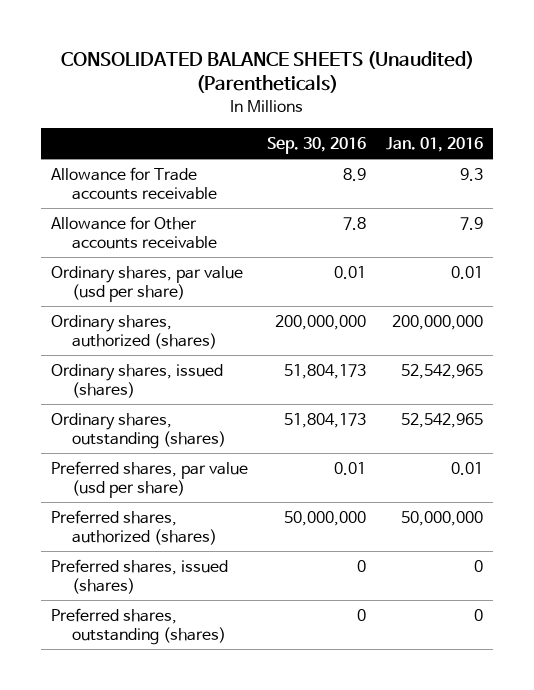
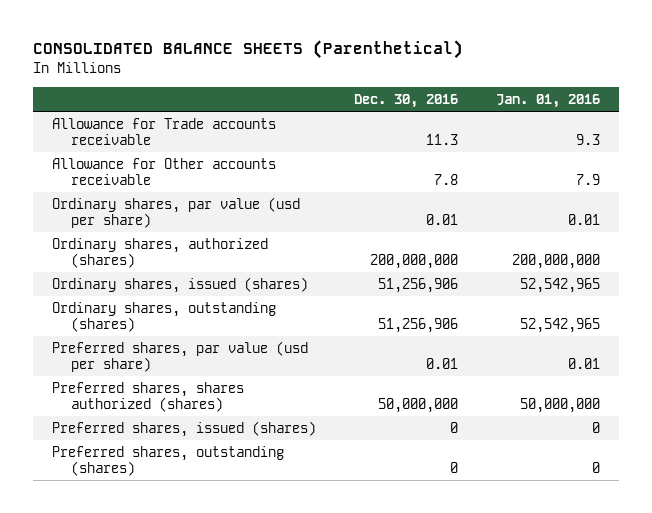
- CONSOLIDATED BALANCE SHEETS (Unaudited) (Parentheticals)
+ CONSOLIDATED BALANCE SHEETS (Parenthetical)
- | Sep. 30, 2016 | Jan. 01, 2016
+ | Dec. 30, 2016 | Jan. 01, 2016
- Preferred shares, authorized (shares) | 50,000,000 | 50,000,000
+ Preferred shares, shares authorized (shares) | 50,000,000 | 50,000,000

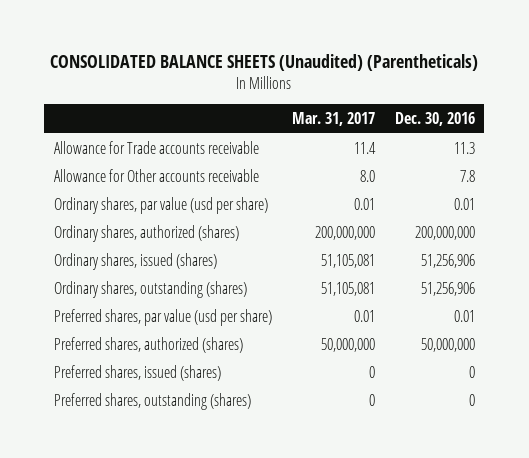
- CONSOLIDATED BALANCE SHEETS (Parenthetical)
+ CONSOLIDATED BALANCE SHEETS (Unaudited) (Parentheticals)
- | Dec. 30, 2016 | Jan. 01, 2016
+ | Mar. 31, 2017 | Dec. 30, 2016
- Preferred shares, shares authorized (shares) | 50,000,000 | 50,000,000
+ Preferred shares, authorized (shares) | 50,000,000 | 50,000,000

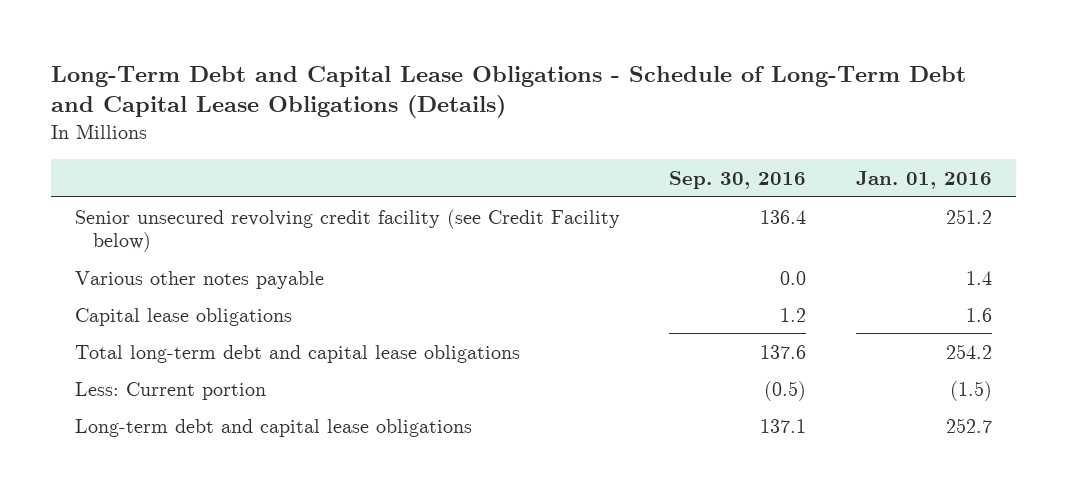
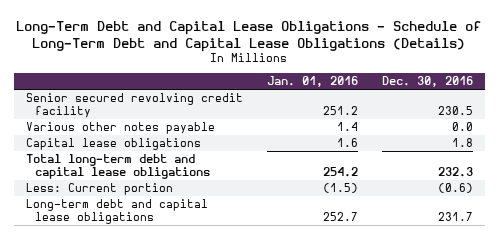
- | Sep. 30, 2016 | Jan. 01, 2016
+ | Jan. 01, 2016 | Dec. 30, 2016
- Senior unsecured revolving credit facility (see Credit Facility below) | 136.4 | 251.2
+ Senior secured revolving credit facility | 251.2 | 230.5

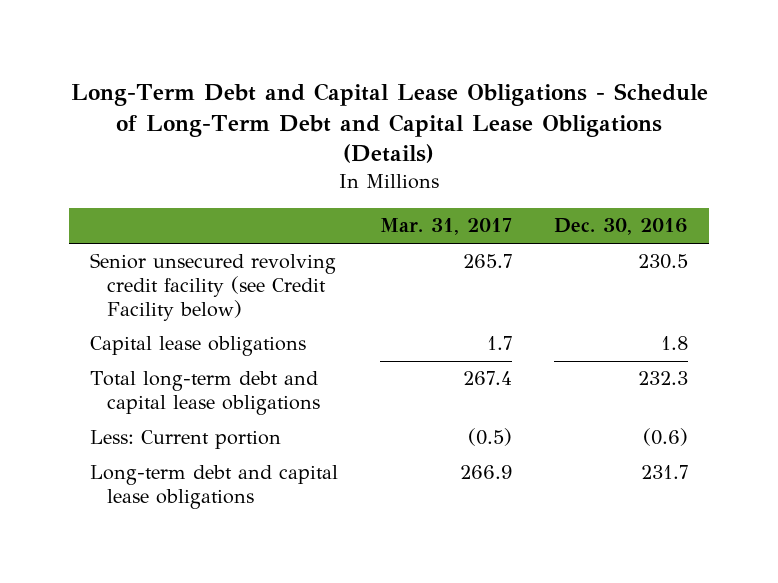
- | Jan. 01, 2016 | Dec. 30, 2016
+ | Mar. 31, 2017 | Dec. 30, 2016
- Senior secured revolving credit facility | 251.2 | 230.5
- Various other notes payable | 1.4 | 0.0
+ Senior unsecured revolving credit facility (see Credit Facility below) | 265.7 | 230.5

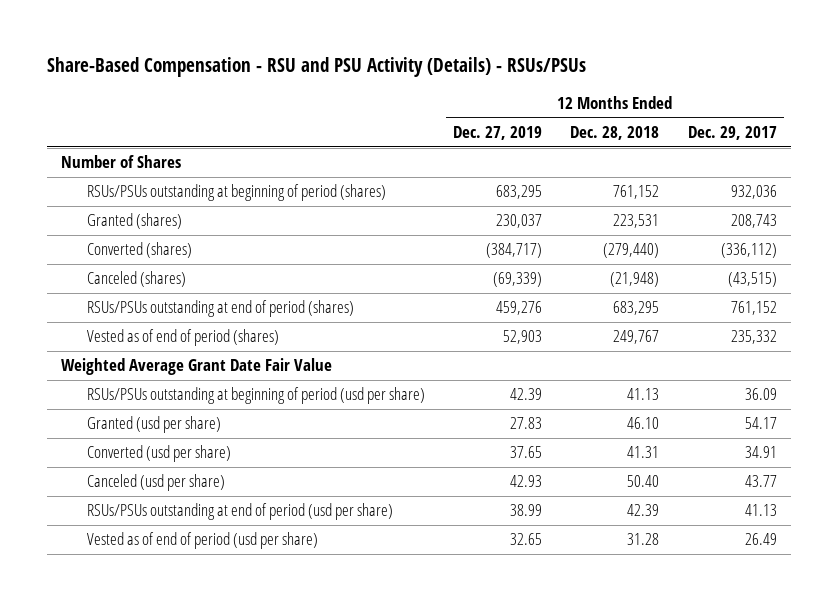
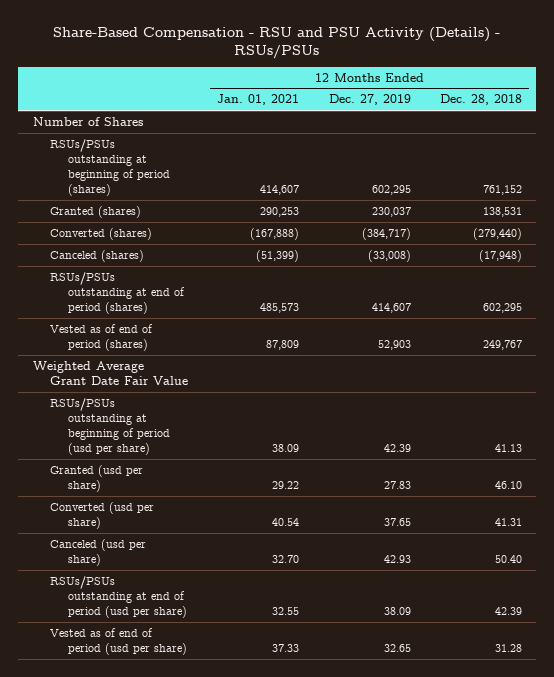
- | 12 Months Ended Dec. 27, 2019 | 12 Months Ended Dec. 28, 2018 | 12 Months Ended Dec. 29, 2017
+ | 12 Months Ended Jan. 01, 2021 | 12 Months Ended Dec. 27, 2019 | 12 Months Ended Dec. 28, 2018
- RSUs/PSUs outstanding at beginning of period (shares) | 683,295 | 761,152 | 932,036
- Granted (shares) | 230,037 | 223,531 | 208,743
+ RSUs/PSUs outstanding at beginning of period (shares) | 414,607 | 602,295 | 761,152
+ Granted (shares) | 290,253 | 230,037 | 138,531
- Canceled (shares) | (69,339) | (21,948) | (43,515)
- RSUs/PSUs outstanding at end of period (shares) | 459,276 | 683,295 | 761,152
+ Canceled (shares) | (51,399) | (33,008) | (17,948)
+ RSUs/PSUs outstanding at end of period (shares) | 485,573 | 414,607 | 602,295
- RSUs/PSUs outstanding at end of period (usd per share) | 38.99 | 42.39 | 41.13
+ RSUs/PSUs outstanding at end of period (usd per share) | 32.55 | 38.09 | 42.39

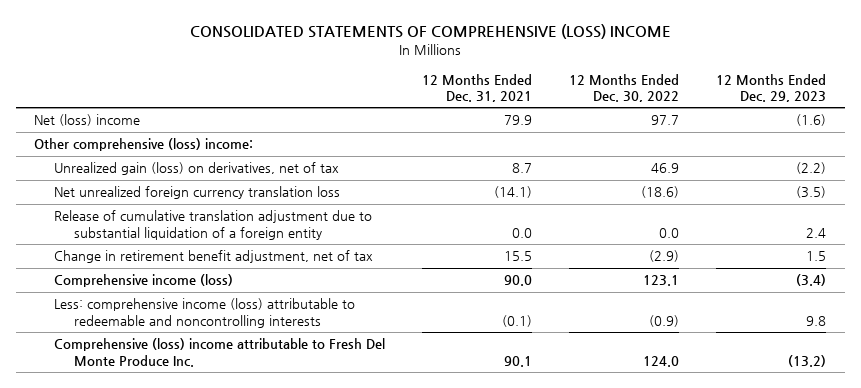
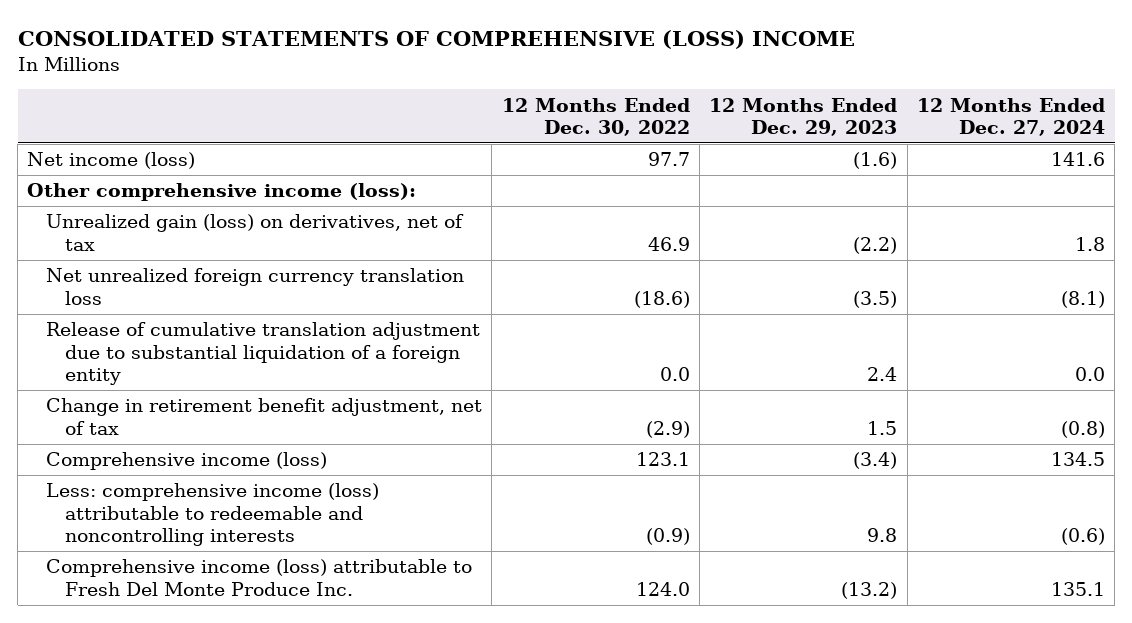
- | 12 Months Ended Dec. 31, 2021 | 12 Months Ended Dec. 30, 2022 | 12 Months Ended Dec. 29, 2023
+ | 12 Months Ended Dec. 30, 2022 | 12 Months Ended Dec. 29, 2023 | 12 Months Ended Dec. 27, 2024
- Net (loss) income | 79.9 | 97.7 | (1.6)
- Other comprehensive (loss) income:
+ Net income (loss) | 97.7 | (1.6) | 141.6
+ Other comprehensive income (loss):
- Comprehensive (loss) income attributable to Fresh Del Monte Produce Inc. | 90.1 | 124.0 | (13.2)
+ Comprehensive income (loss) attributable to Fresh Del Monte Produce Inc. | 124.0 | (13.2) | 135.1

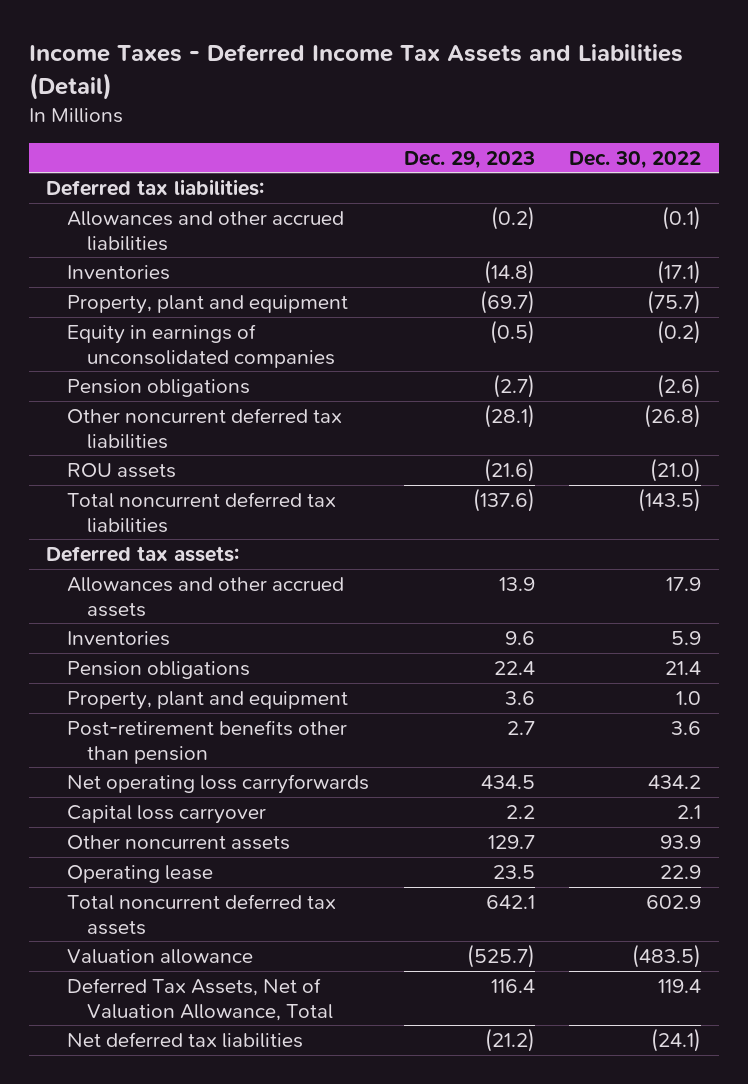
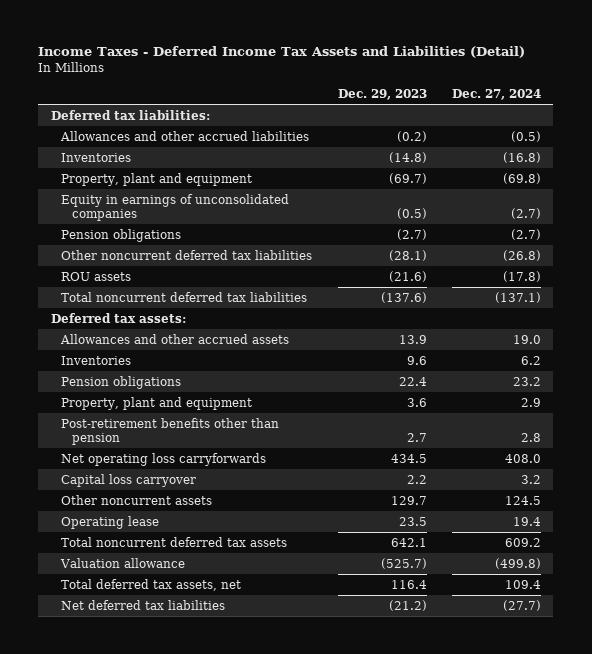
- | Dec. 29, 2023 | Dec. 30, 2022
+ | Dec. 29, 2023 | Dec. 27, 2024
- Deferred Tax Assets, Net of Valuation Allowance, Total | 116.4 | 119.4
+ Total deferred tax assets, net | 116.4 | 109.4

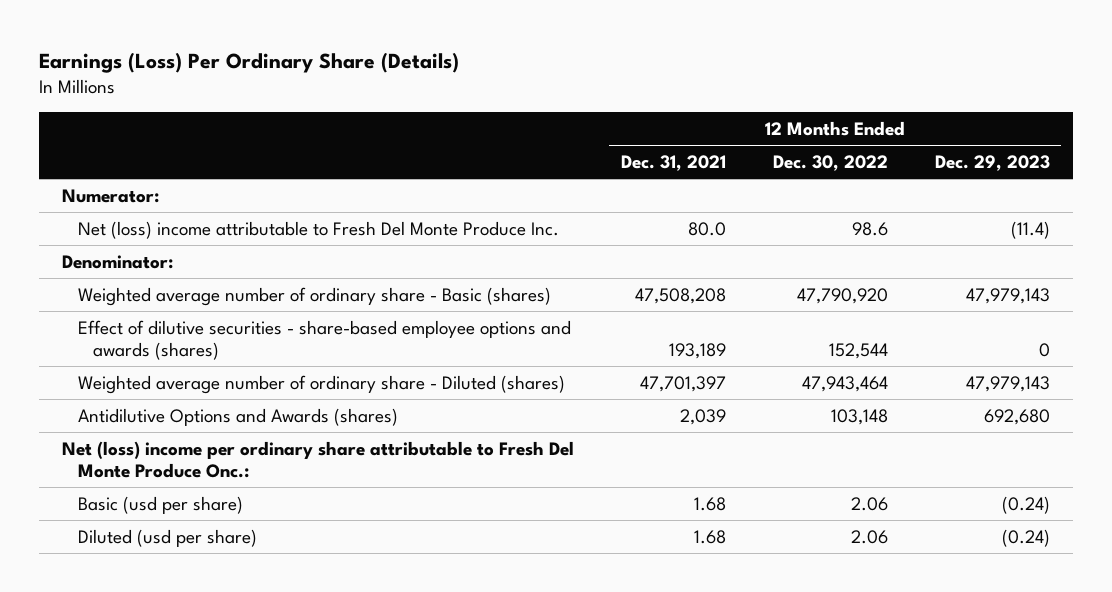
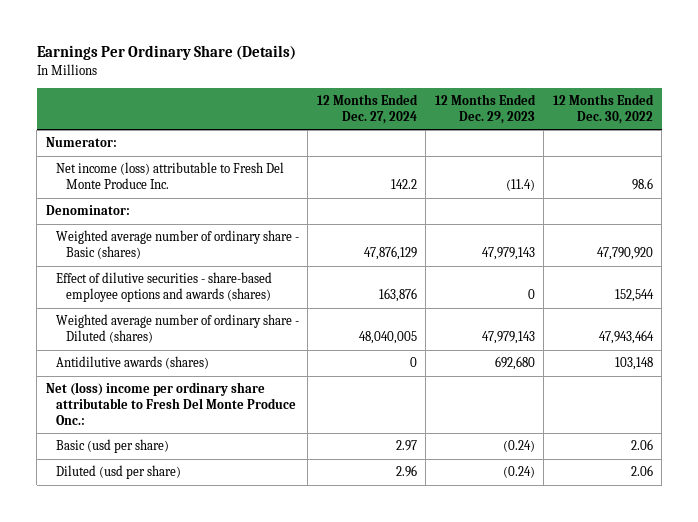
- Earnings (Loss) Per Ordinary Share (Details)
+ Earnings Per Ordinary Share (Details)
- | 12 Months Ended Dec. 31, 2021 | 12 Months Ended Dec. 30, 2022 | 12 Months Ended Dec. 29, 2023
+ | 12 Months Ended Dec. 27, 2024 | 12 Months Ended Dec. 29, 2023 | 12 Months Ended Dec. 30, 2022
- Net (loss) income attributable to Fresh Del Monte Produce Inc. | 80.0 | 98.6 | (11.4)
+ Net income (loss) attributable to Fresh Del Monte Produce Inc. | 142.2 | (11.4) | 98.6
- Antidilutive Options and Awards (shares) | 2,039 | 103,148 | 692,680
+ Antidilutive awards (shares) | 0 | 692,680 | 103,148

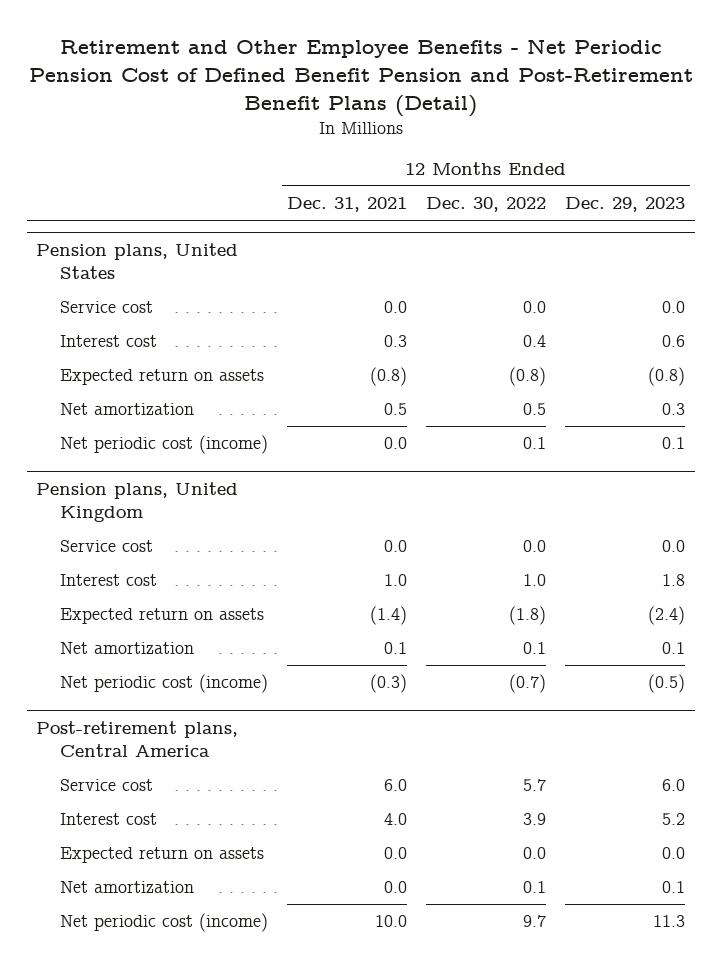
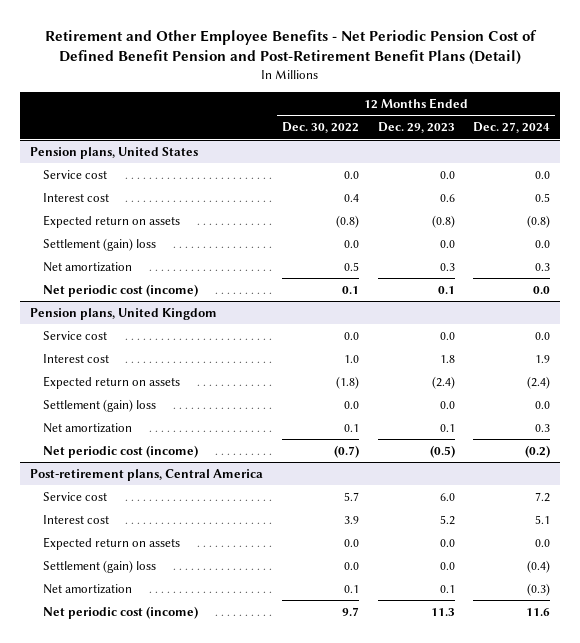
- | 12 Months Ended Dec. 31, 2021 | 12 Months Ended Dec. 30, 2022 | 12 Months Ended Dec. 29, 2023
+ | 12 Months Ended Dec. 30, 2022 | 12 Months Ended Dec. 29, 2023 | 12 Months Ended Dec. 27, 2024
@ Pension plans, United States
+ Settlement (gain) loss | 0.0 | 0.0 | 0.0
@ Pension plans, United Kingdom
+ Settlement (gain) loss | 0.0 | 0.0 | 0.0
@ Post-retirement plans, Central America
+ Settlement (gain) loss | 0.0 | 0.0 | (0.4)

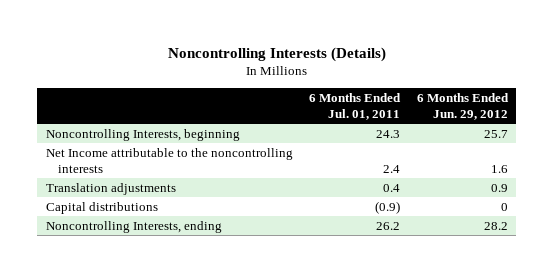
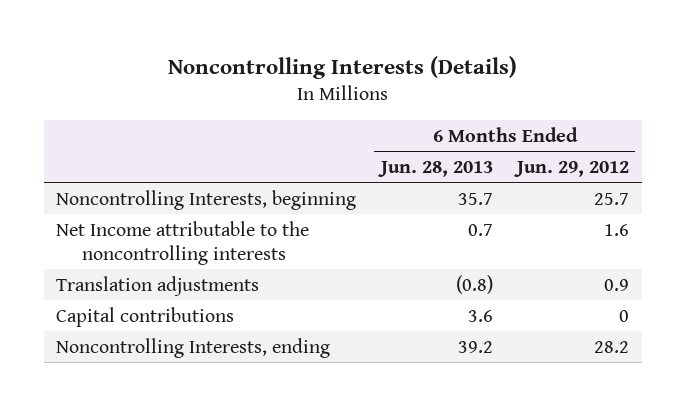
- | 6 Months Ended Jul. 01, 2011 | 6 Months Ended Jun. 29, 2012
+ | 6 Months Ended Jun. 28, 2013 | 6 Months Ended Jun. 29, 2012
- Capital distributions | (0.9) | 0
+ Capital contributions | 3.6 | 0

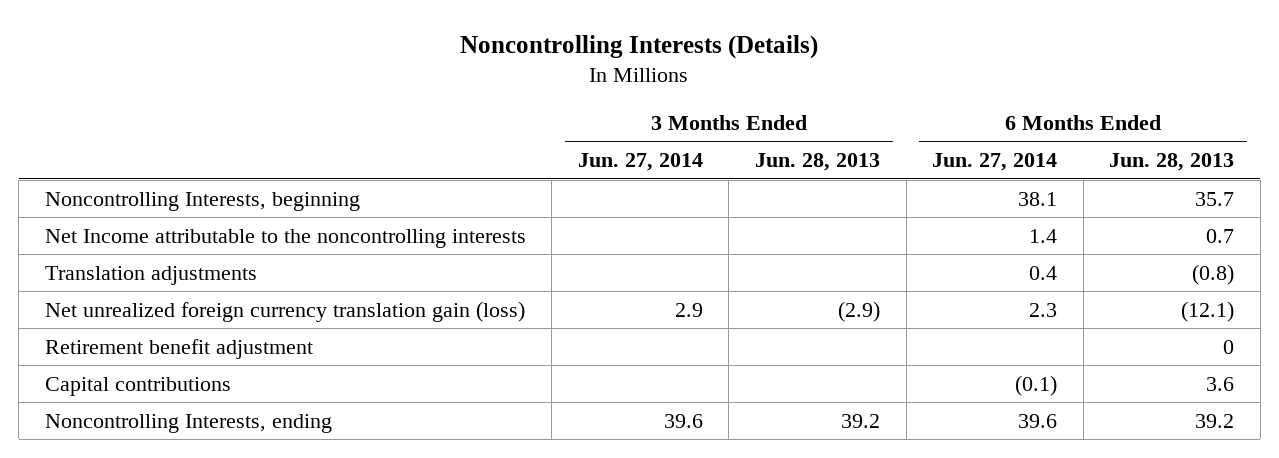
- | 6 Months Ended Jun. 28, 2013 | 6 Months Ended Jun. 29, 2012
+ | 3 Months Ended Jun. 27, 2014 | 3 Months Ended Jun. 28, 2013 | 6 Months Ended Jun. 27, 2014 | 6 Months Ended Jun. 28, 2013
+ Net unrealized foreign currency translation gain (loss) | 2.9 | (2.9) | 2.3 | (12.1)
+ Retirement benefit adjustment | | | | 0

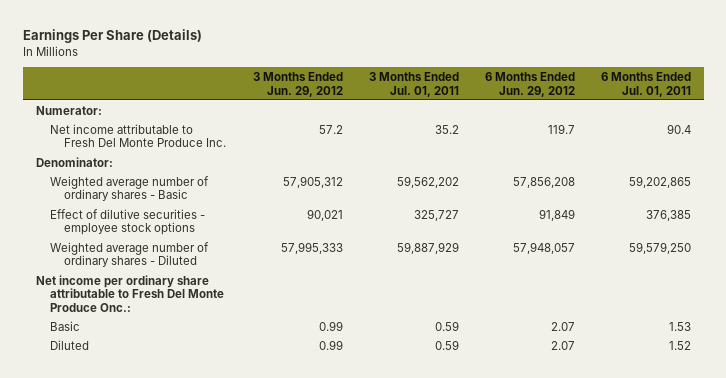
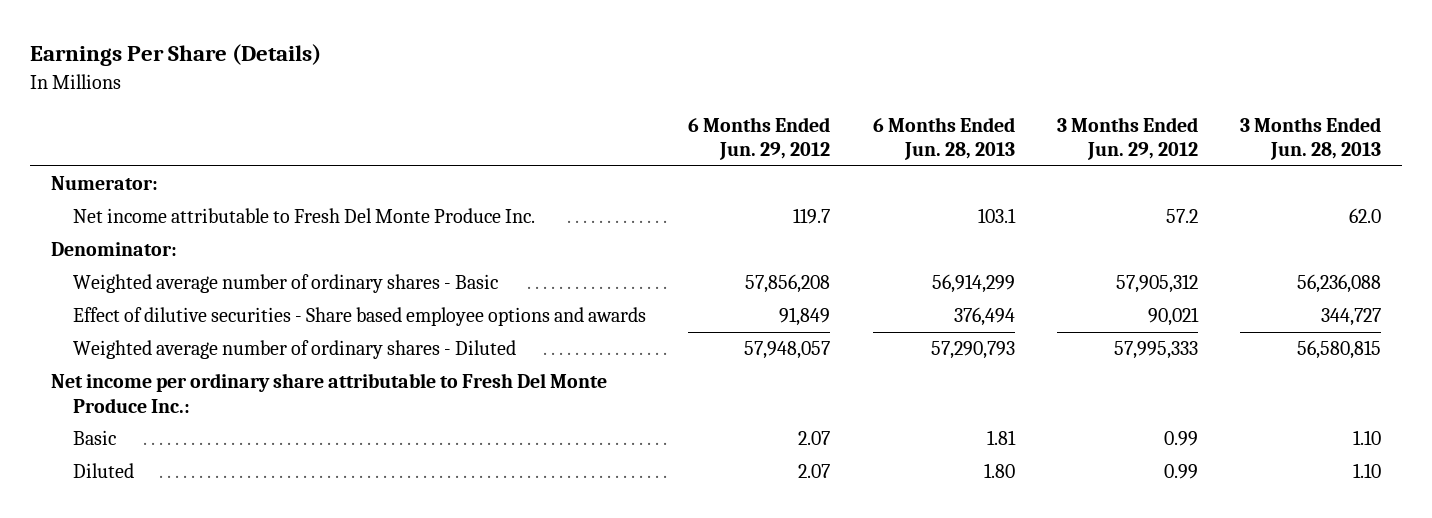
- | 3 Months Ended Jun. 29, 2012 | 3 Months Ended Jul. 01, 2011 | 6 Months Ended Jun. 29, 2012 | 6 Months Ended Jul. 01, 2011
+ | 6 Months Ended Jun. 29, 2012 | 6 Months Ended Jun. 28, 2013 | 3 Months Ended Jun. 29, 2012 | 3 Months Ended Jun. 28, 2013
- Effect of dilutive securities - employee stock options | 90,021 | 325,727 | 91,849 | 376,385
+ Effect of dilutive securities - Share based employee options and awards | 91,849 | 376,494 | 90,021 | 344,727
- Net income per ordinary share attributable to Fresh Del Monte Produce Onc.:
+ Net income per ordinary share attributable to Fresh Del Monte Produce Inc.:

